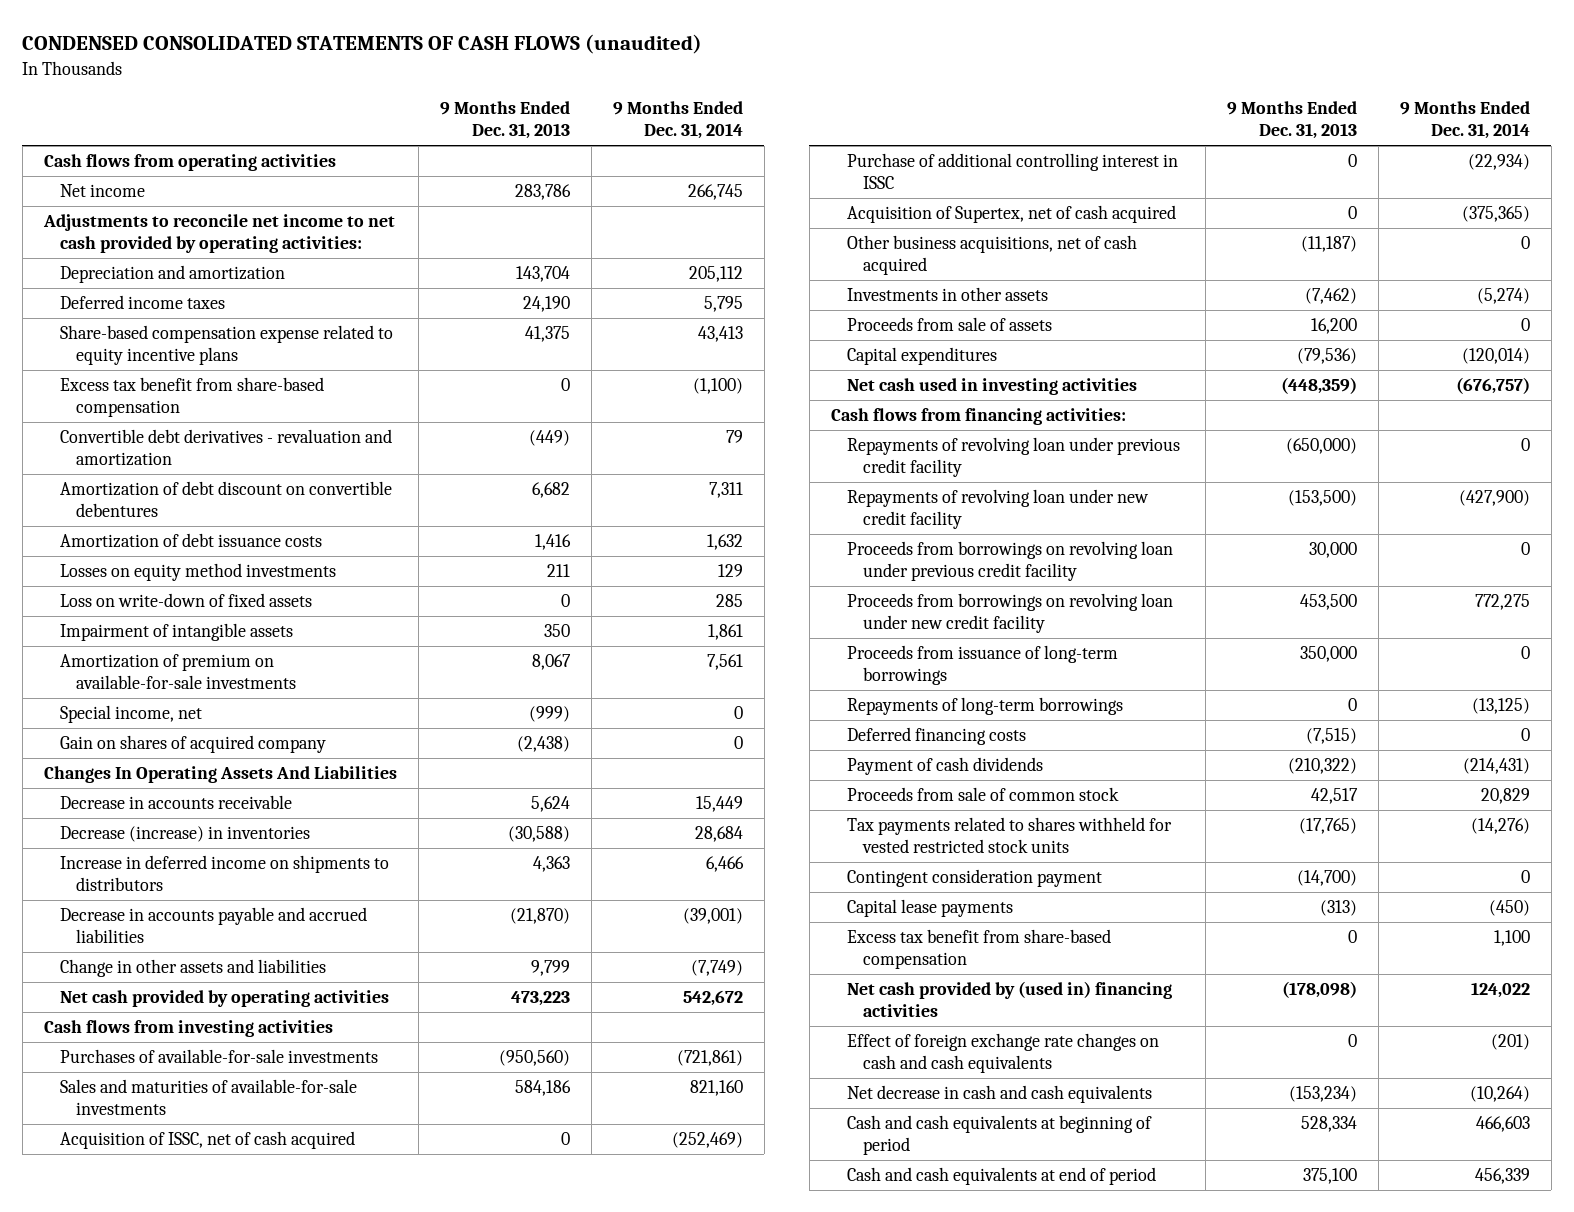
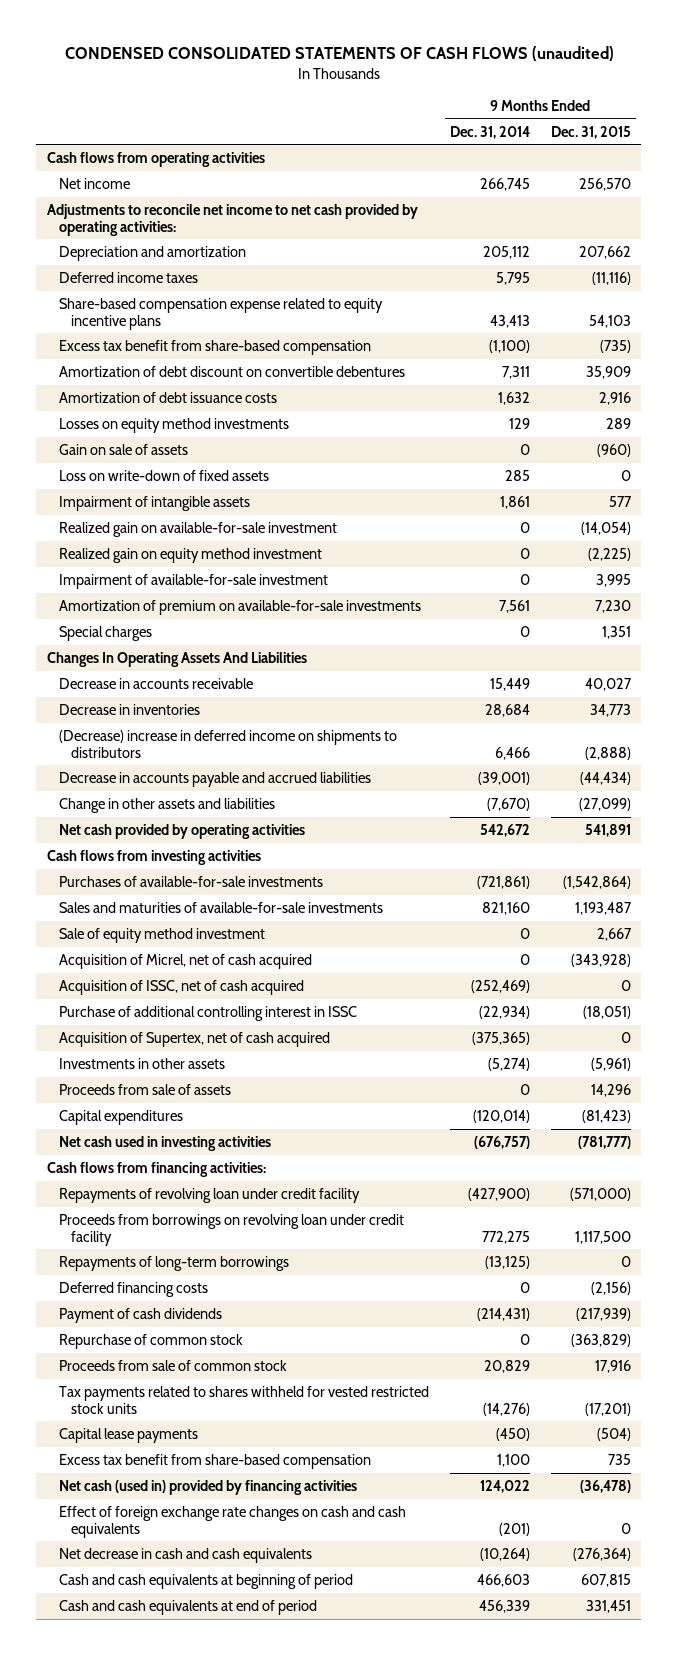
- | 9 Months Ended Dec. 31, 2013 | 9 Months Ended Dec. 31, 2014
+ | 9 Months Ended Dec. 31, 2014 | 9 Months Ended Dec. 31, 2015
- Convertible debt derivatives - revaluation and amortization | (449) | 79
+ Gain on sale of assets | 0 | (960)
+ Realized gain on available-for-sale investment | 0 | (14,054)
+ Realized gain on equity method investment | 0 | (2,225)
+ Impairment of available-for-sale investment | 0 | 3,995
- Special income, net | (999) | 0
- Gain on shares of acquired company | (2,438) | 0
+ Special charges | 0 | 1,351
- Decrease (increase) in inventories | (30,588) | 28,684
- Increase in deferred income on shipments to distributors | 4,363 | 6,466
+ Decrease in inventories | 28,684 | 34,773
+ (Decrease) increase in deferred income on shipments to distributors | 6,466 | (2,888)
- Change in other assets and liabilities | 9,799 | (7,749)
+ Change in other assets and liabilities | (7,670) | (27,099)
+ Sale of equity method investment | 0 | 2,667
+ Acquisition of Micrel, net of cash acquired | 0 | (343,928)
- Other business acquisitions, net of cash acquired | (11,187) | 0
- Repayments of revolving loan under previous credit facility | (650,000) | 0
- Repayments of revolving loan under new credit facility | (153,500) | (427,900)
- Proceeds from borrowings on revolving loan under previous credit facility | 30,000 | 0
- Proceeds from borrowings on revolving loan under new credit facility | 453,500 | 772,275
- Proceeds from issuance of long-term borrowings | 350,000 | 0
+ Repayments of revolving loan under credit facility | (427,900) | (571,000)
+ Proceeds from borrowings on revolving loan under credit facility | 772,275 | 1,117,500
+ Repurchase of common stock | 0 | (363,829)
- Contingent consideration payment | (14,700) | 0
- Net cash provided by (used in) financing activities | (178,098) | 124,022
+ Net cash (used in) provided by financing activities | 124,022 | (36,478)

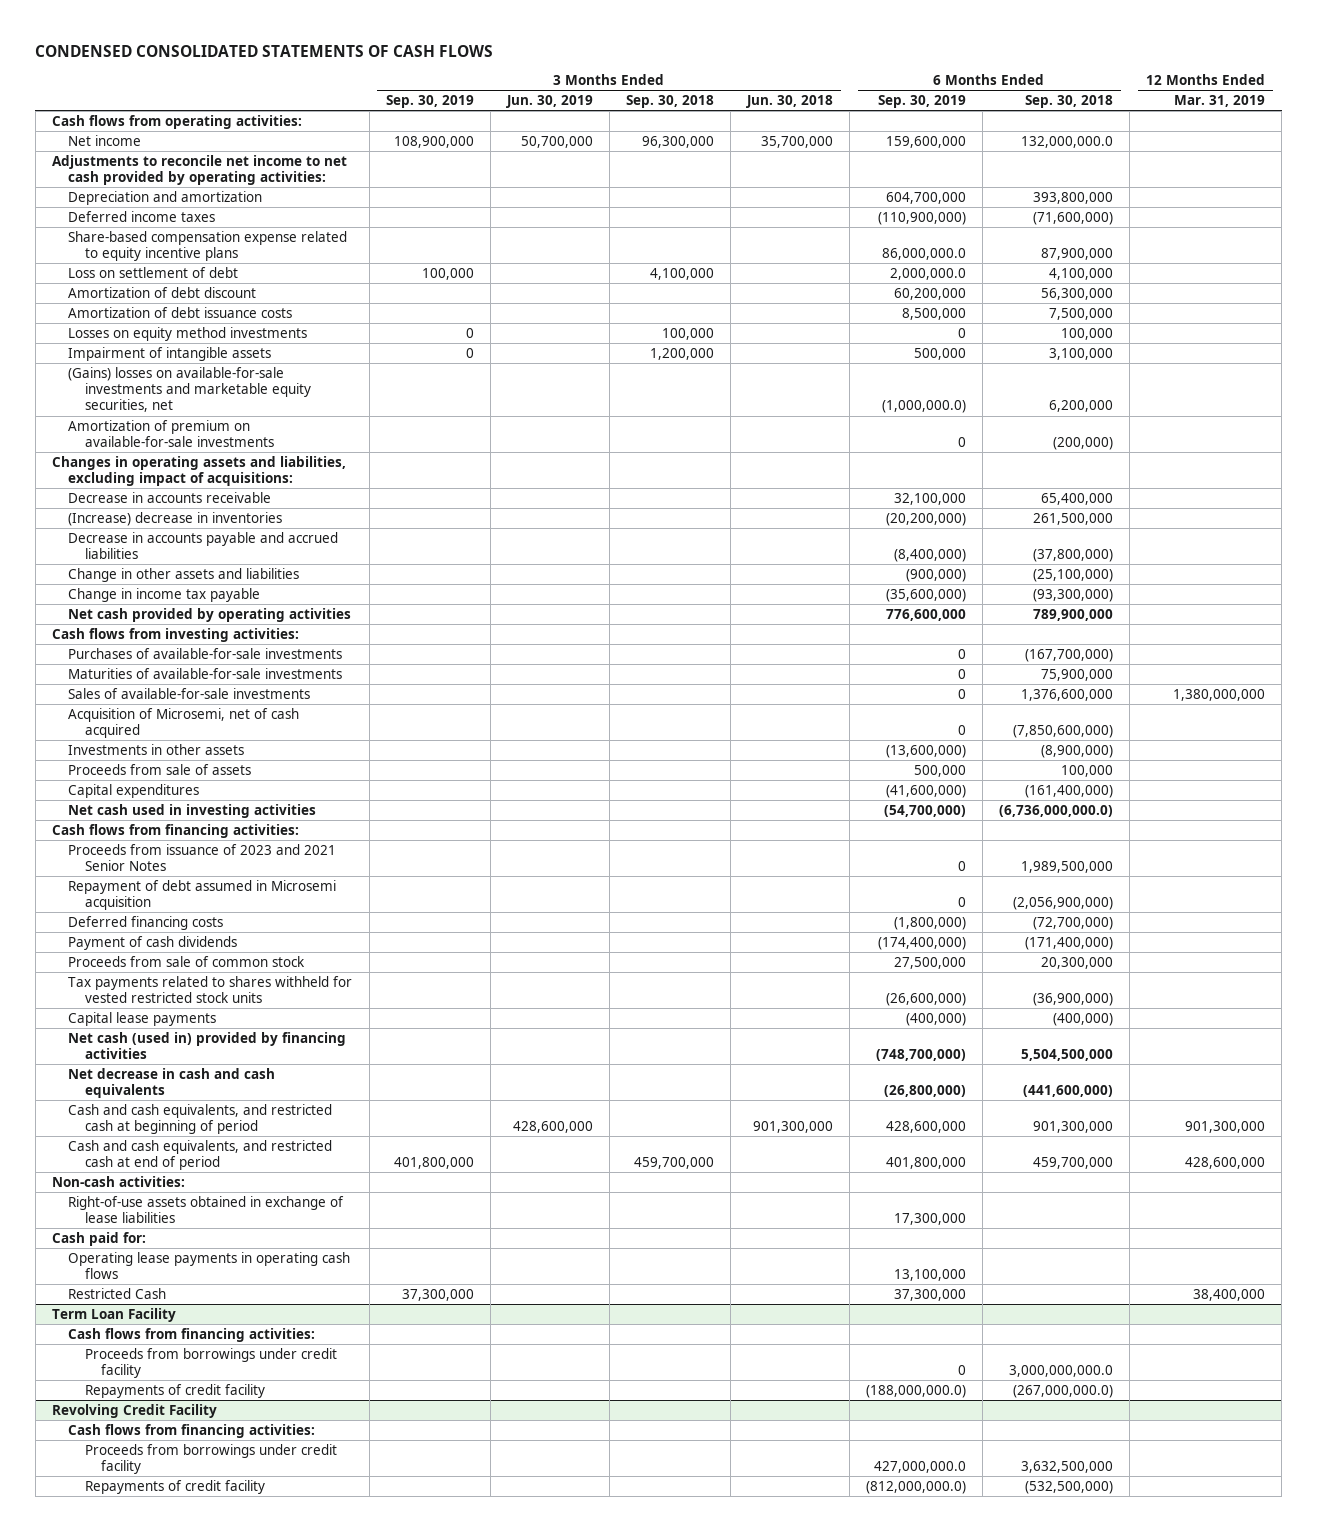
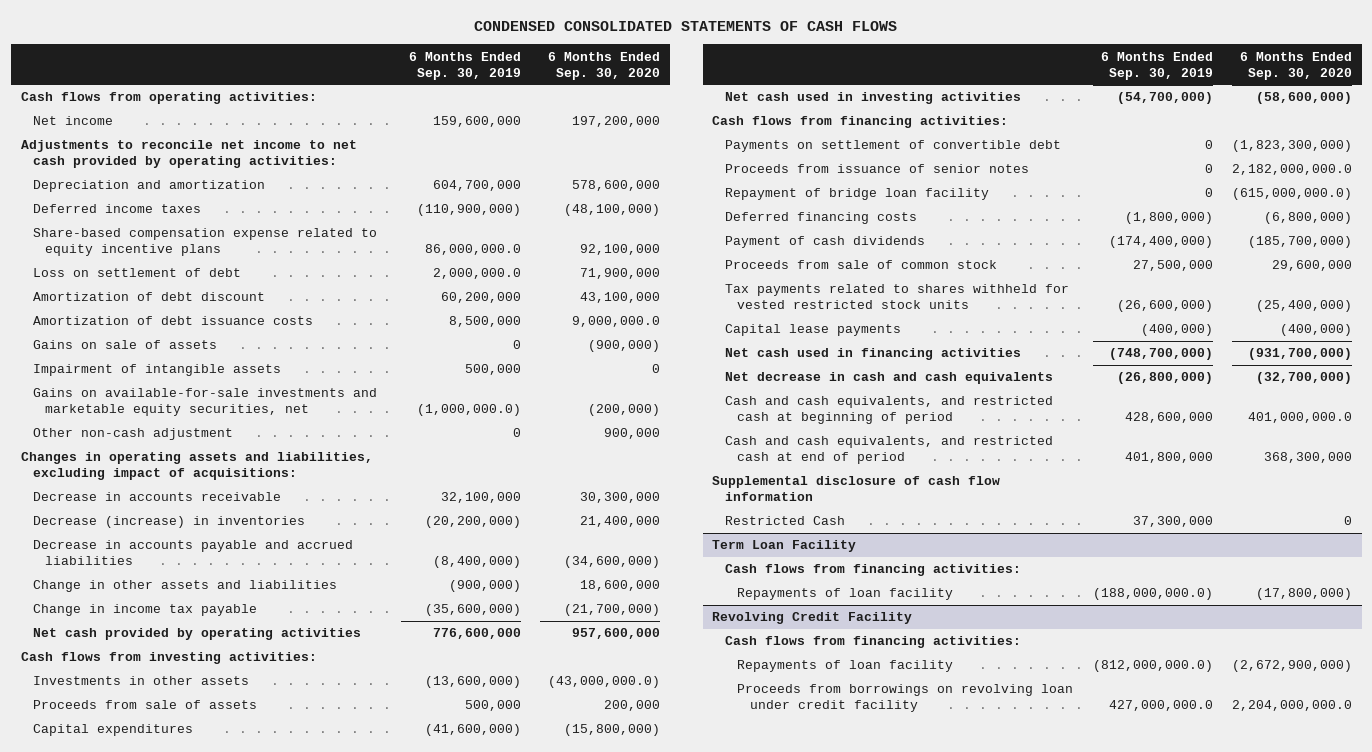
- | 3 Months Ended Sep. 30, 2019 | 3 Months Ended Jun. 30, 2019 | 3 Months Ended Sep. 30, 2018 | 3 Months Ended Jun. 30, 2018 | 6 Months Ended Sep. 30, 2019 | 6 Months Ended Sep. 30, 2018 | 12 Months Ended Mar. 31, 2019
+ | 6 Months Ended Sep. 30, 2019 | 6 Months Ended Sep. 30, 2020
- Losses on equity method investments | 0 | | 100,000 | | 0 | 100,000 |
+ Gains on sale of assets | 0 | (900,000)
- (Gains) losses on available-for-sale investments and marketable equity securities, net | | | | | (1,000,000.0) | 6,200,000 |
- Amortization of premium on available-for-sale investments | | | | | 0 | (200,000) |
+ Gains on available-for-sale investments and marketable equity securities, net | (1,000,000.0) | (200,000)
+ Other non-cash adjustment | 0 | 900,000
- (Increase) decrease in inventories | | | | | (20,200,000) | 261,500,000 |
+ Decrease (increase) in inventories | (20,200,000) | 21,400,000
- Purchases of available-for-sale investments | | | | | 0 | (167,700,000) |
- Maturities of available-for-sale investments | | | | | 0 | 75,900,000 |
- Sales of available-for-sale investments | | | | | 0 | 1,376,600,000 | 1,380,000,000
- Acquisition of Microsemi, net of cash acquired | | | | | 0 | (7,850,600,000) |
- Proceeds from issuance of 2023 and 2021 Senior Notes | | | | | 0 | 1,989,500,000 |
- Repayment of debt assumed in Microsemi acquisition | | | | | 0 | (2,056,900,000) |
+ Payments on settlement of convertible debt | 0 | (1,823,300,000)
+ Proceeds from issuance of senior notes | 0 | 2,182,000,000.0
+ Repayment of bridge loan facility | 0 | (615,000,000.0)
- Net cash (used in) provided by financing activities | | | | | (748,700,000) | 5,504,500,000 |
+ Net cash used in financing activities | (748,700,000) | (931,700,000)
- Non-cash activities:
- Right-of-use assets obtained in exchange of lease liabilities | | | | | 17,300,000 | |
- Cash paid for:
- Operating lease payments in operating cash flows | | | | | 13,100,000 | |
+ Supplemental disclosure of cash flow information
@ Term Loan Facility
- Proceeds from borrowings under credit facility | | | | | 0 | 3,000,000,000.0 |
- Repayments of credit facility | | | | | (188,000,000.0) | (267,000,000.0) |
+ Repayments of loan facility | (188,000,000.0) | (17,800,000)
@ Revolving Credit Facility
- Proceeds from borrowings under credit facility | | | | | 427,000,000.0 | 3,632,500,000 |
- Repayments of credit facility | | | | | (812,000,000.0) | (532,500,000) |
+ Repayments of loan facility | (812,000,000.0) | (2,672,900,000)
+ Proceeds from borrowings on revolving loan under credit facility | 427,000,000.0 | 2,204,000,000.0

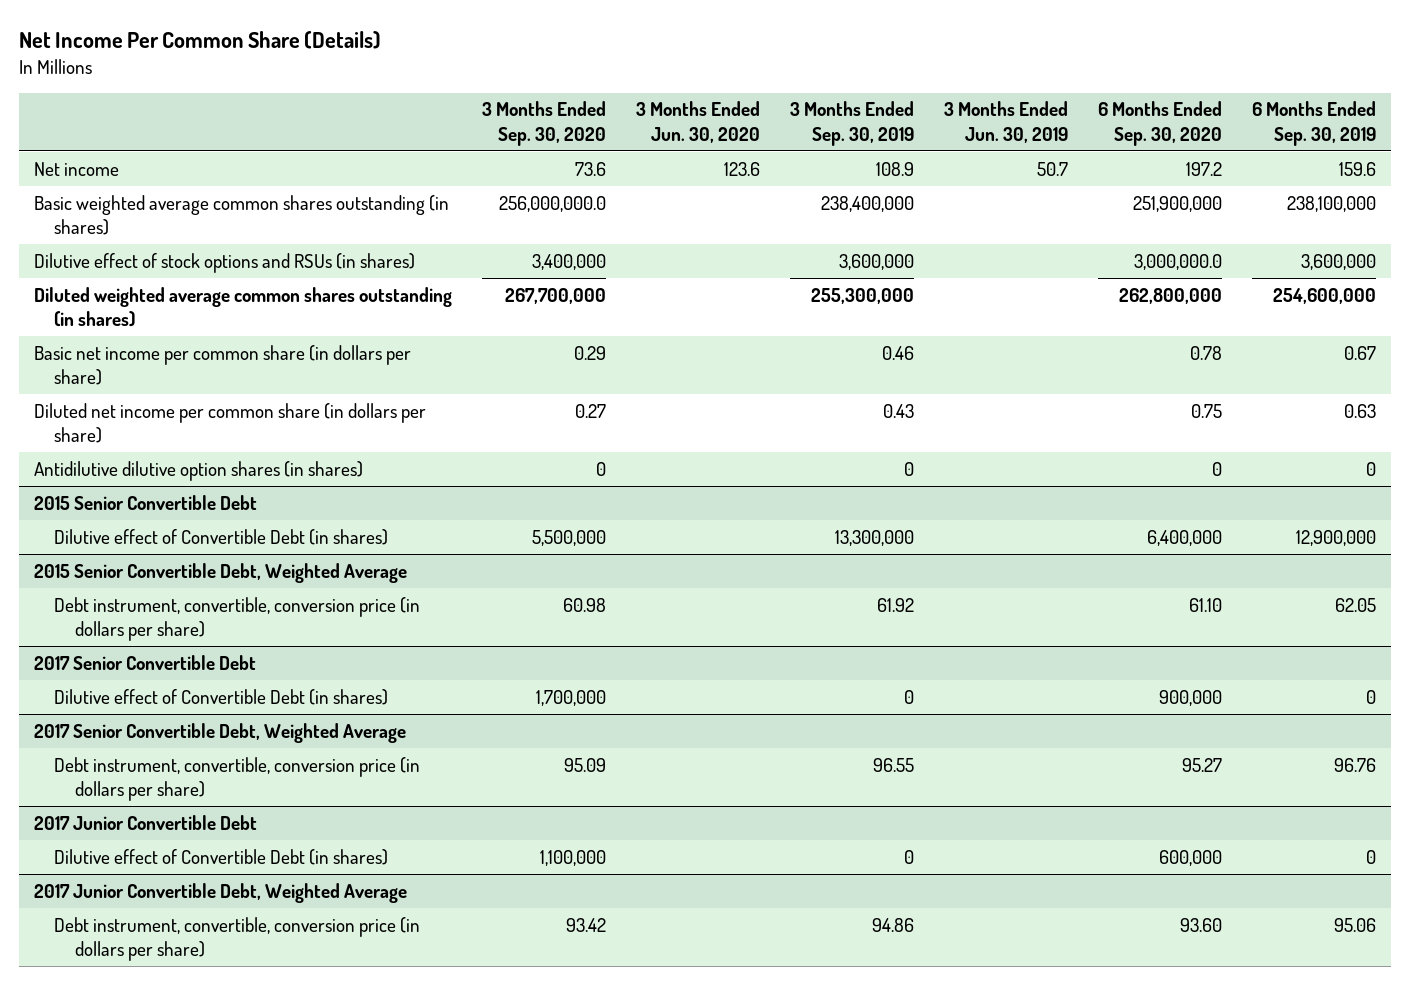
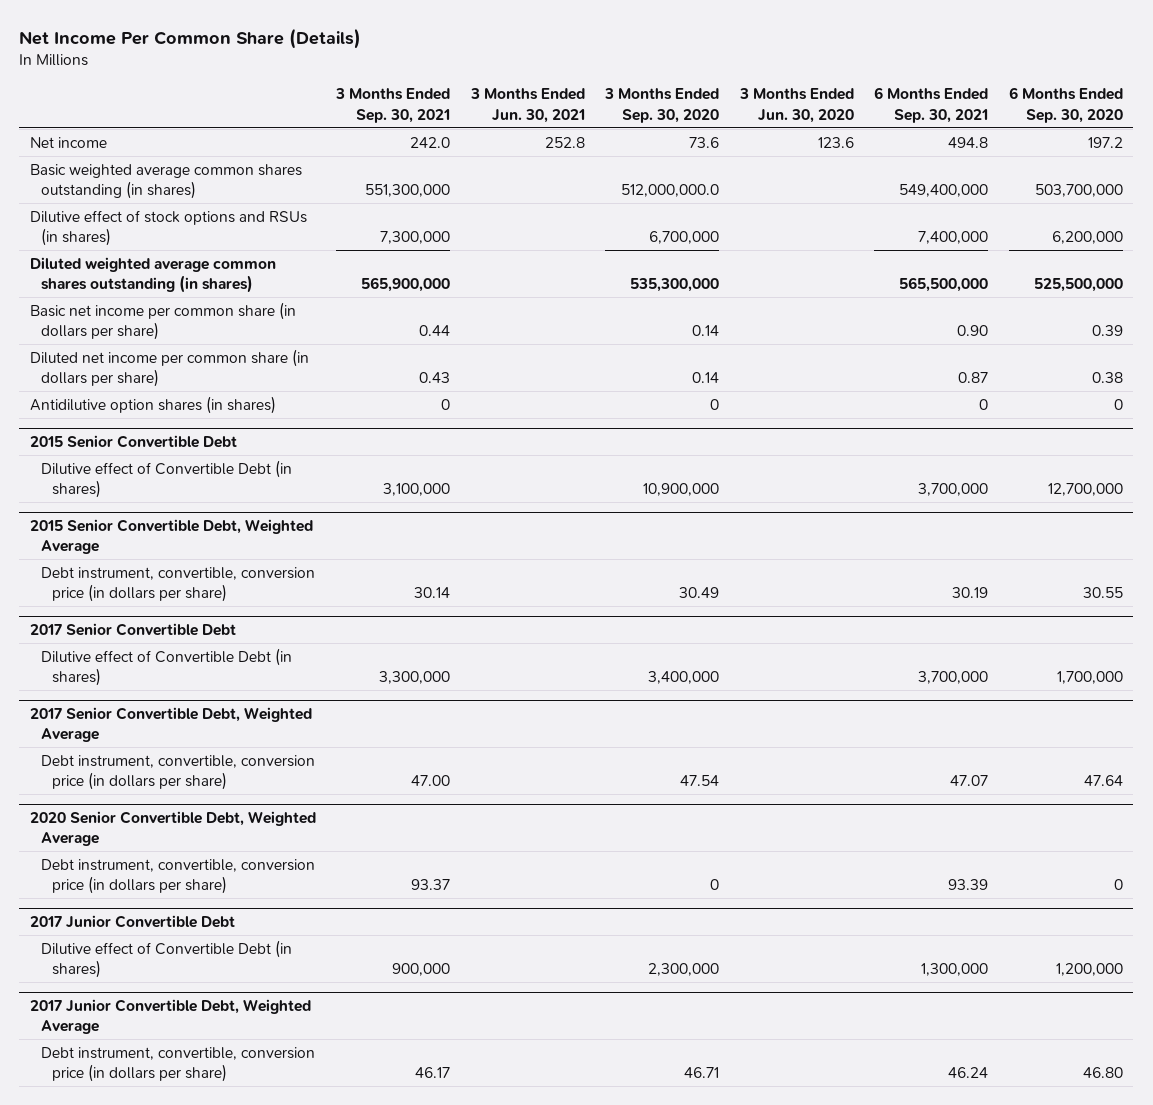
- | 3 Months Ended Sep. 30, 2020 | 3 Months Ended Jun. 30, 2020 | 3 Months Ended Sep. 30, 2019 | 3 Months Ended Jun. 30, 2019 | 6 Months Ended Sep. 30, 2020 | 6 Months Ended Sep. 30, 2019
+ | 3 Months Ended Sep. 30, 2021 | 3 Months Ended Jun. 30, 2021 | 3 Months Ended Sep. 30, 2020 | 3 Months Ended Jun. 30, 2020 | 6 Months Ended Sep. 30, 2021 | 6 Months Ended Sep. 30, 2020
- Basic weighted average common shares outstanding (in shares) | 256,000,000.0 | | 238,400,000 | | 251,900,000 | 238,100,000
- Dilutive effect of stock options and RSUs (in shares) | 3,400,000 | | 3,600,000 | | 3,000,000.0 | 3,600,000
- Diluted weighted average common shares outstanding (in shares) | 267,700,000 | | 255,300,000 | | 262,800,000 | 254,600,000
- Basic net income per common share (in dollars per share) | 0.29 | | 0.46 | | 0.78 | 0.67
- Diluted net income per common share (in dollars per share) | 0.27 | | 0.43 | | 0.75 | 0.63
- Antidilutive dilutive option shares (in shares) | 0 | | 0 | | 0 | 0
+ Basic weighted average common shares outstanding (in shares) | 551,300,000 | | 512,000,000.0 | | 549,400,000 | 503,700,000
+ Dilutive effect of stock options and RSUs (in shares) | 7,300,000 | | 6,700,000 | | 7,400,000 | 6,200,000
+ Diluted weighted average common shares outstanding (in shares) | 565,900,000 | | 535,300,000 | | 565,500,000 | 525,500,000
+ Basic net income per common share (in dollars per share) | 0.44 | | 0.14 | | 0.90 | 0.39
+ Diluted net income per common share (in dollars per share) | 0.43 | | 0.14 | | 0.87 | 0.38
+ Antidilutive option shares (in shares) | 0 | | 0 | | 0 | 0
@ 2015 Senior Convertible Debt
- Dilutive effect of Convertible Debt (in shares) | 5,500,000 | | 13,300,000 | | 6,400,000 | 12,900,000
+ Dilutive effect of Convertible Debt (in shares) | 3,100,000 | | 10,900,000 | | 3,700,000 | 12,700,000
@ 2015 Senior Convertible Debt, Weighted Average
- Debt instrument, convertible, conversion price (in dollars per share) | 60.98 | | 61.92 | | 61.10 | 62.05
+ Debt instrument, convertible, conversion price (in dollars per share) | 30.14 | | 30.49 | | 30.19 | 30.55
@ 2017 Senior Convertible Debt
- Dilutive effect of Convertible Debt (in shares) | 1,700,000 | | 0 | | 900,000 | 0
+ Dilutive effect of Convertible Debt (in shares) | 3,300,000 | | 3,400,000 | | 3,700,000 | 1,700,000
@ 2017 Senior Convertible Debt, Weighted Average
- Debt instrument, convertible, conversion price (in dollars per share) | 95.09 | | 96.55 | | 95.27 | 96.76
+ Debt instrument, convertible, conversion price (in dollars per share) | 47.00 | | 47.54 | | 47.07 | 47.64
+ 2020 Senior Convertible Debt, Weighted Average
+ Debt instrument, convertible, conversion price (in dollars per share) | 93.37 | | 0 | | 93.39 | 0
@ 2017 Junior Convertible Debt
- Dilutive effect of Convertible Debt (in shares) | 1,100,000 | | 0 | | 600,000 | 0
+ Dilutive effect of Convertible Debt (in shares) | 900,000 | | 2,300,000 | | 1,300,000 | 1,200,000
@ 2017 Junior Convertible Debt, Weighted Average
- Debt instrument, convertible, conversion price (in dollars per share) | 93.42 | | 94.86 | | 93.60 | 95.06
+ Debt instrument, convertible, conversion price (in dollars per share) | 46.17 | | 46.71 | | 46.24 | 46.80

